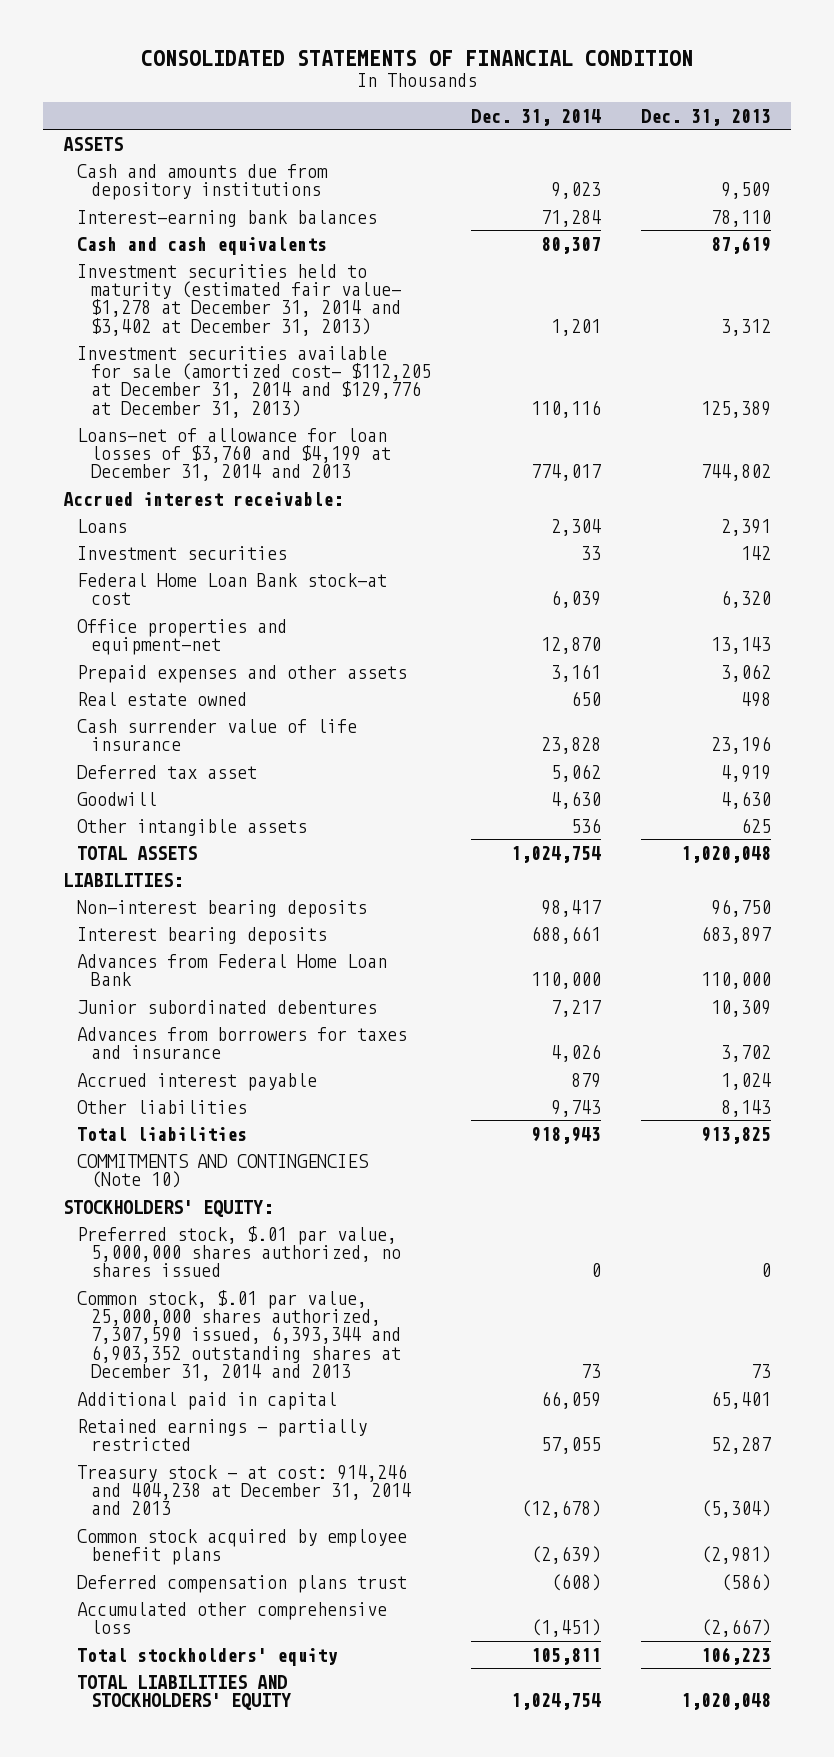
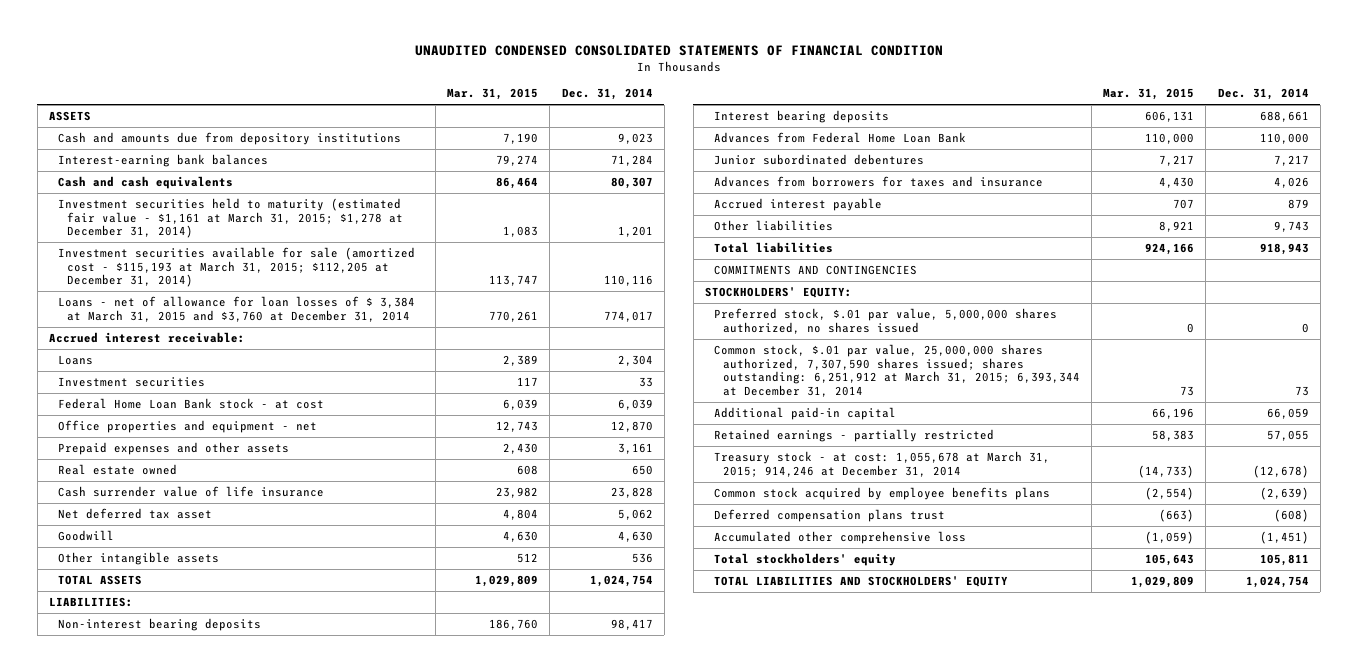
- CONSOLIDATED STATEMENTS OF FINANCIAL CONDITION
+ UNAUDITED CONDENSED CONSOLIDATED STATEMENTS OF FINANCIAL CONDITION
- | Dec. 31, 2014 | Dec. 31, 2013
+ | Mar. 31, 2015 | Dec. 31, 2014
- Investment securities held to maturity (estimated fair value- $1,278 at December 31, 2014 and $3,402 at December 31, 2013) | 1,201 | 3,312
- Investment securities available for sale (amortized cost- $112,205 at December 31, 2014 and $129,776 at December 31, 2013) | 110,116 | 125,389
- Loans-net of allowance for loan losses of $3,760 and $4,199 at December 31, 2014 and 2013 | 774,017 | 744,802
+ Investment securities held to maturity (estimated fair value - $1,161 at March 31, 2015; $1,278 at December 31, 2014) | 1,083 | 1,201
+ Investment securities available for sale (amortized cost - $115,193 at March 31, 2015; $112,205 at December 31, 2014) | 113,747 | 110,116
+ Loans - net of allowance for loan losses of $ 3,384 at March 31, 2015 and $3,760 at December 31, 2014 | 770,261 | 774,017
- Federal Home Loan Bank stock-at cost | 6,039 | 6,320
- Office properties and equipment-net | 12,870 | 13,143
+ Federal Home Loan Bank stock - at cost | 6,039 | 6,039
+ Office properties and equipment - net | 12,743 | 12,870
- Deferred tax asset | 5,062 | 4,919
+ Net deferred tax asset | 4,804 | 5,062
- COMMITMENTS AND CONTINGENCIES (Note 10)
+ COMMITMENTS AND CONTINGENCIES
- Common stock, $.01 par value, 25,000,000 shares authorized, 7,307,590 issued, 6,393,344 and 6,903,352 outstanding shares at December 31, 2014 and 2013 | 73 | 73
- Additional paid in capital | 66,059 | 65,401
+ Common stock, $.01 par value, 25,000,000 shares authorized, 7,307,590 shares issued; shares outstanding: 6,251,912 at March 31, 2015; 6,393,344 at December 31, 2014 | 73 | 73
+ Additional paid-in capital | 66,196 | 66,059
- Treasury stock - at cost: 914,246 and 404,238 at December 31, 2014 and 2013 | (12,678) | (5,304)
- Common stock acquired by employee benefit plans | (2,639) | (2,981)
+ Treasury stock - at cost: 1,055,678 at March 31, 2015; 914,246 at December 31, 2014 | (14,733) | (12,678)
+ Common stock acquired by employee benefits plans | (2,554) | (2,639)

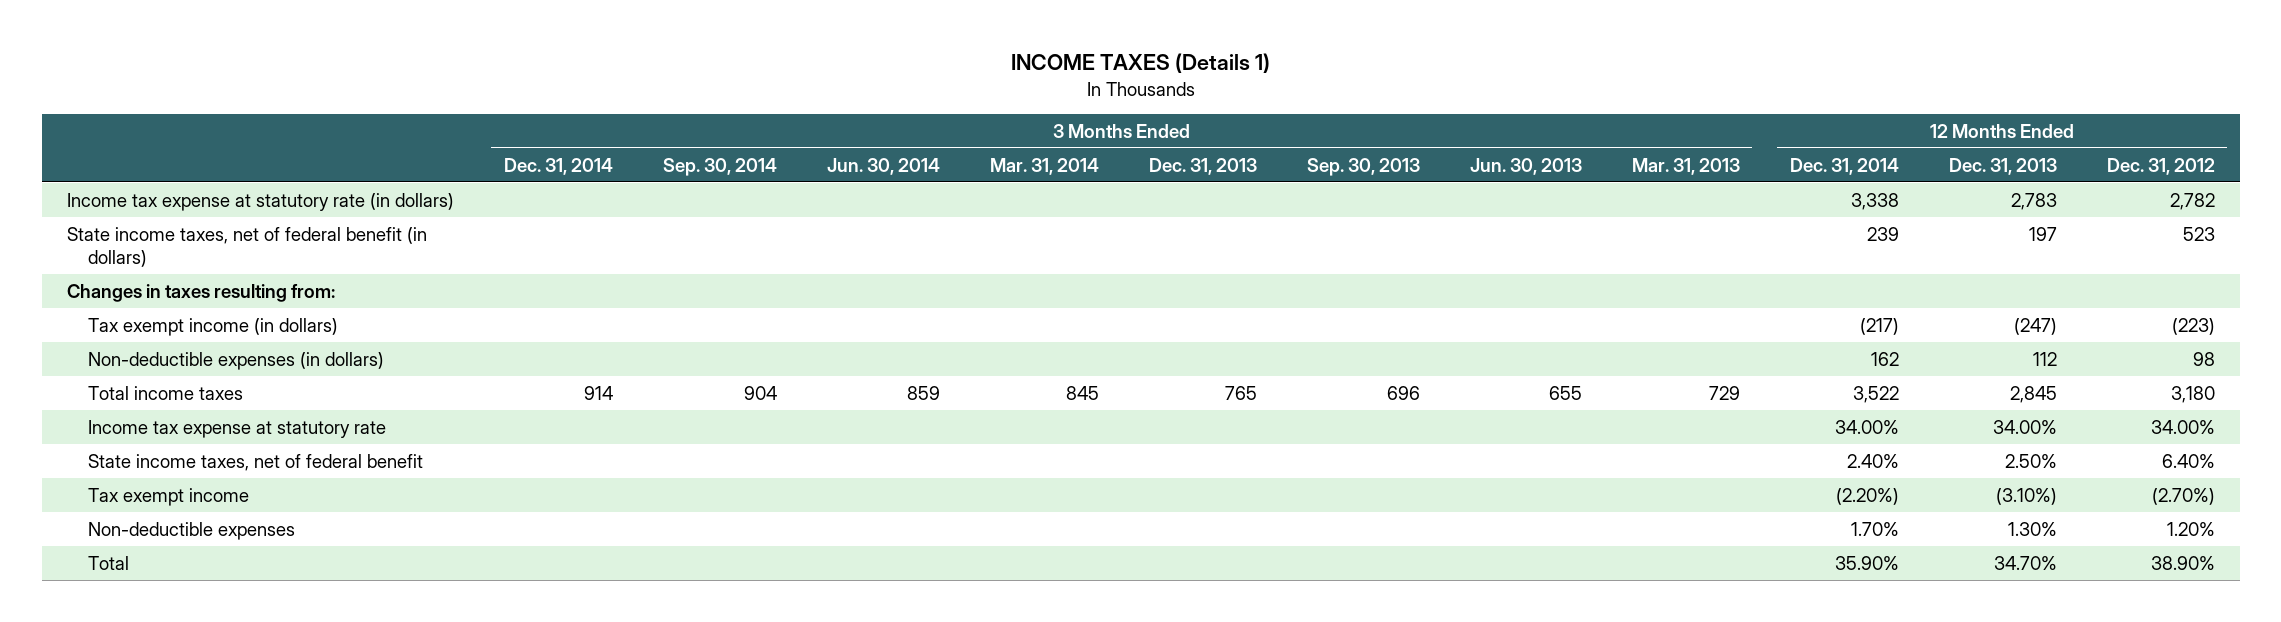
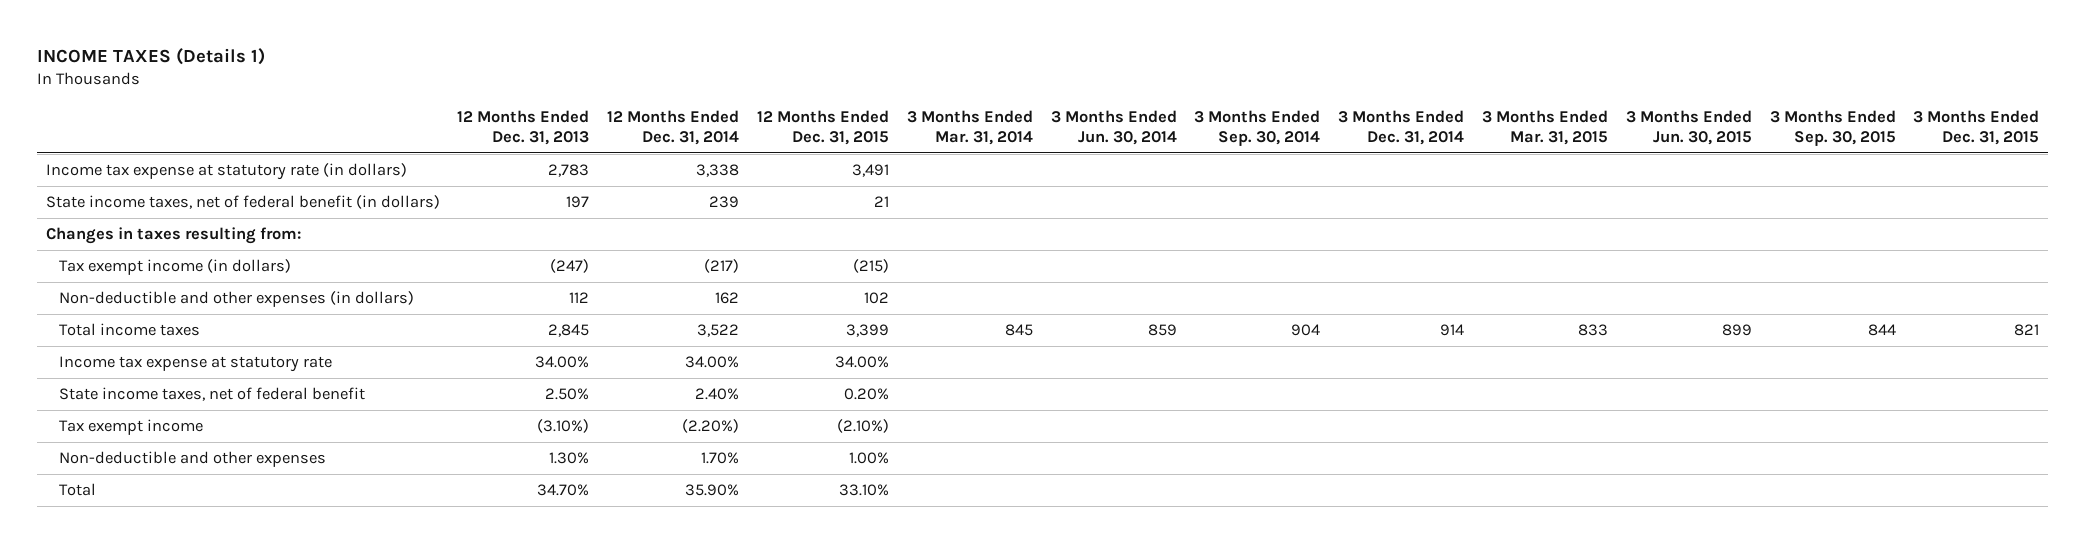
- | 3 Months Ended Dec. 31, 2014 | 3 Months Ended Sep. 30, 2014 | 3 Months Ended Jun. 30, 2014 | 3 Months Ended Mar. 31, 2014 | 3 Months Ended Dec. 31, 2013 | 3 Months Ended Sep. 30, 2013 | 3 Months Ended Jun. 30, 2013 | 3 Months Ended Mar. 31, 2013 | 12 Months Ended Dec. 31, 2014 | 12 Months Ended Dec. 31, 2013 | 12 Months Ended Dec. 31, 2012
+ | 12 Months Ended Dec. 31, 2013 | 12 Months Ended Dec. 31, 2014 | 12 Months Ended Dec. 31, 2015 | 3 Months Ended Mar. 31, 2014 | 3 Months Ended Jun. 30, 2014 | 3 Months Ended Sep. 30, 2014 | 3 Months Ended Dec. 31, 2014 | 3 Months Ended Mar. 31, 2015 | 3 Months Ended Jun. 30, 2015 | 3 Months Ended Sep. 30, 2015 | 3 Months Ended Dec. 31, 2015
- Non-deductible expenses (in dollars) | | | | | | | | | 162 | 112 | 98
+ Non-deductible and other expenses (in dollars) | 112 | 162 | 102 | | | | | | | |
- Non-deductible expenses | | | | | | | | | 1.70% | 1.30% | 1.20%
+ Non-deductible and other expenses | 1.30% | 1.70% | 1.00% | | | | | | | |

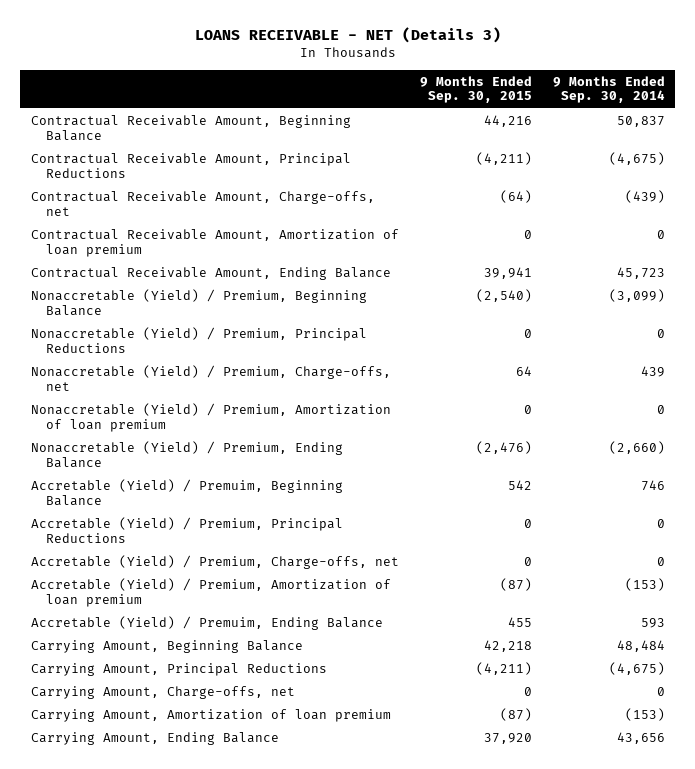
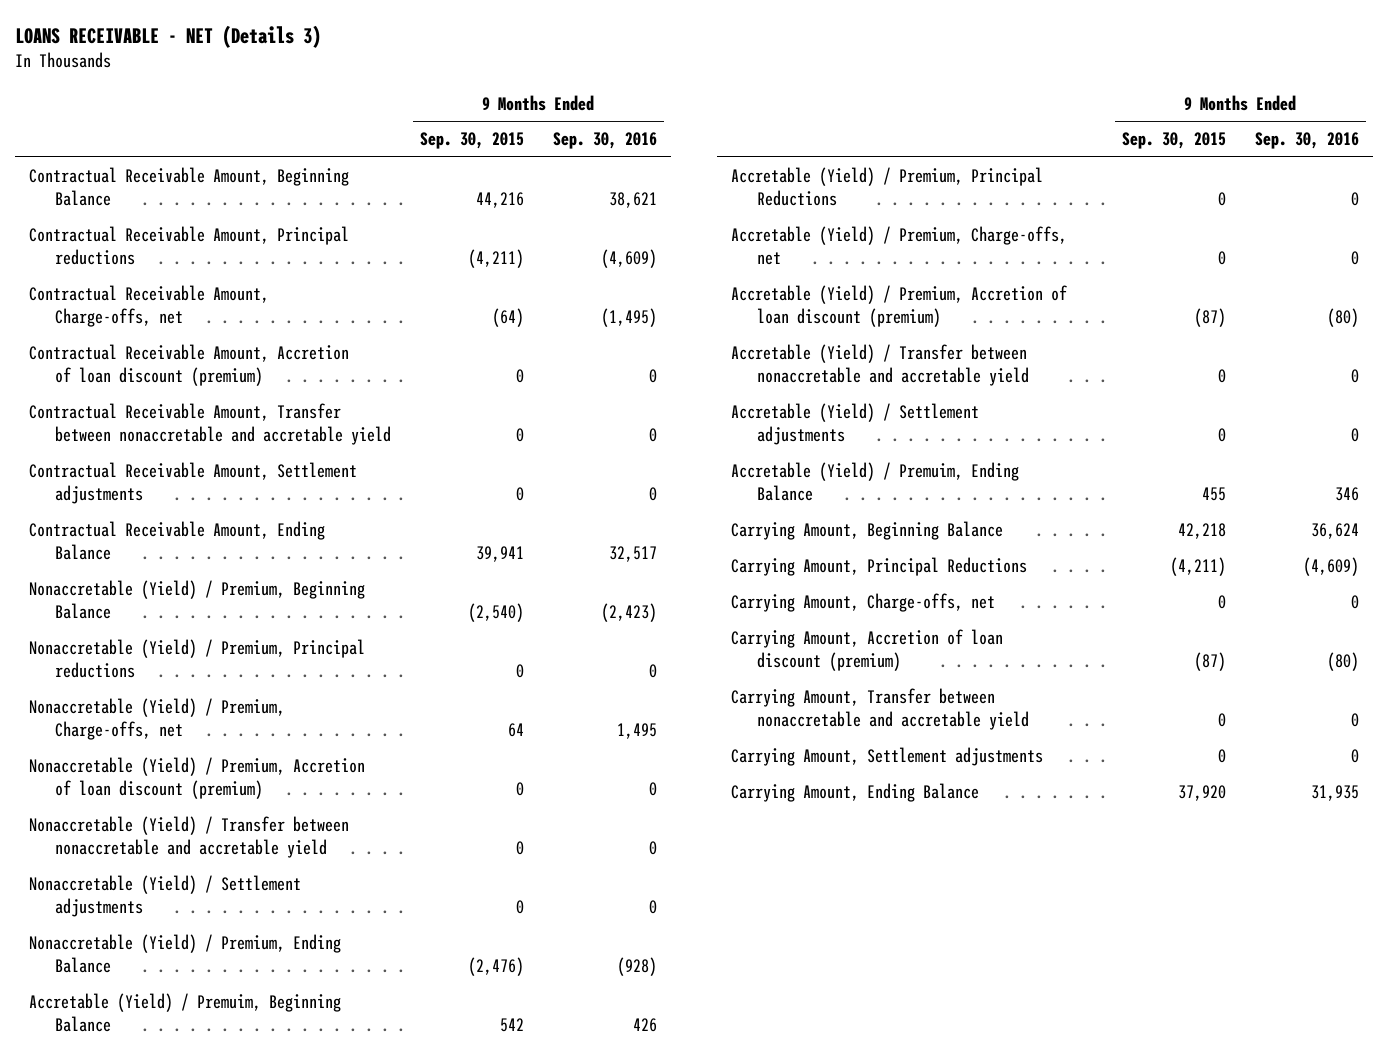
- | 9 Months Ended Sep. 30, 2015 | 9 Months Ended Sep. 30, 2014
+ | 9 Months Ended Sep. 30, 2015 | 9 Months Ended Sep. 30, 2016
- Contractual Receivable Amount, Principal Reductions | (4,211) | (4,675)
+ Contractual Receivable Amount, Principal reductions | (4,211) | (4,609)
- Contractual Receivable Amount, Amortization of loan premium | 0 | 0
+ Contractual Receivable Amount, Accretion of loan discount (premium) | 0 | 0
+ Contractual Receivable Amount, Transfer between nonaccretable and accretable yield | 0 | 0
+ Contractual Receivable Amount, Settlement adjustments | 0 | 0
- Nonaccretable (Yield) / Premium, Principal Reductions | 0 | 0
+ Nonaccretable (Yield) / Premium, Principal reductions | 0 | 0
- Nonaccretable (Yield) / Premium, Amortization of loan premium | 0 | 0
+ Nonaccretable (Yield) / Premium, Accretion of loan discount (premium) | 0 | 0
+ Nonaccretable (Yield) / Transfer between nonaccretable and accretable yield | 0 | 0
+ Nonaccretable (Yield) / Settlement adjustments | 0 | 0
- Accretable (Yield) / Premium, Amortization of loan premium | (87) | (153)
+ Accretable (Yield) / Premium, Accretion of loan discount (premium) | (87) | (80)
+ Accretable (Yield) / Transfer between nonaccretable and accretable yield | 0 | 0
+ Accretable (Yield) / Settlement adjustments | 0 | 0
- Carrying Amount, Amortization of loan premium | (87) | (153)
+ Carrying Amount, Accretion of loan discount (premium) | (87) | (80)
+ Carrying Amount, Transfer between nonaccretable and accretable yield | 0 | 0
+ Carrying Amount, Settlement adjustments | 0 | 0

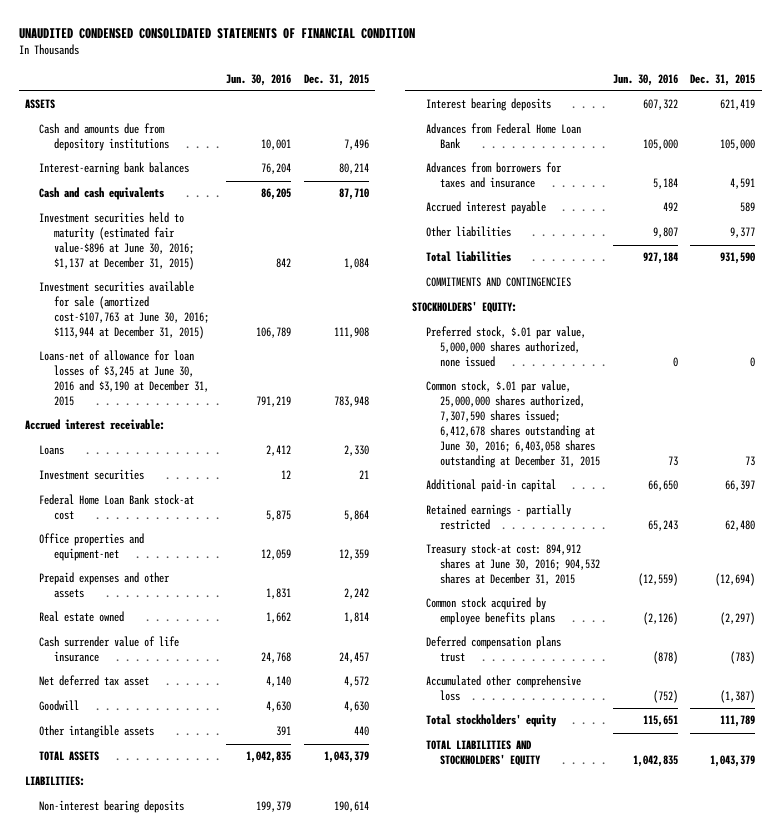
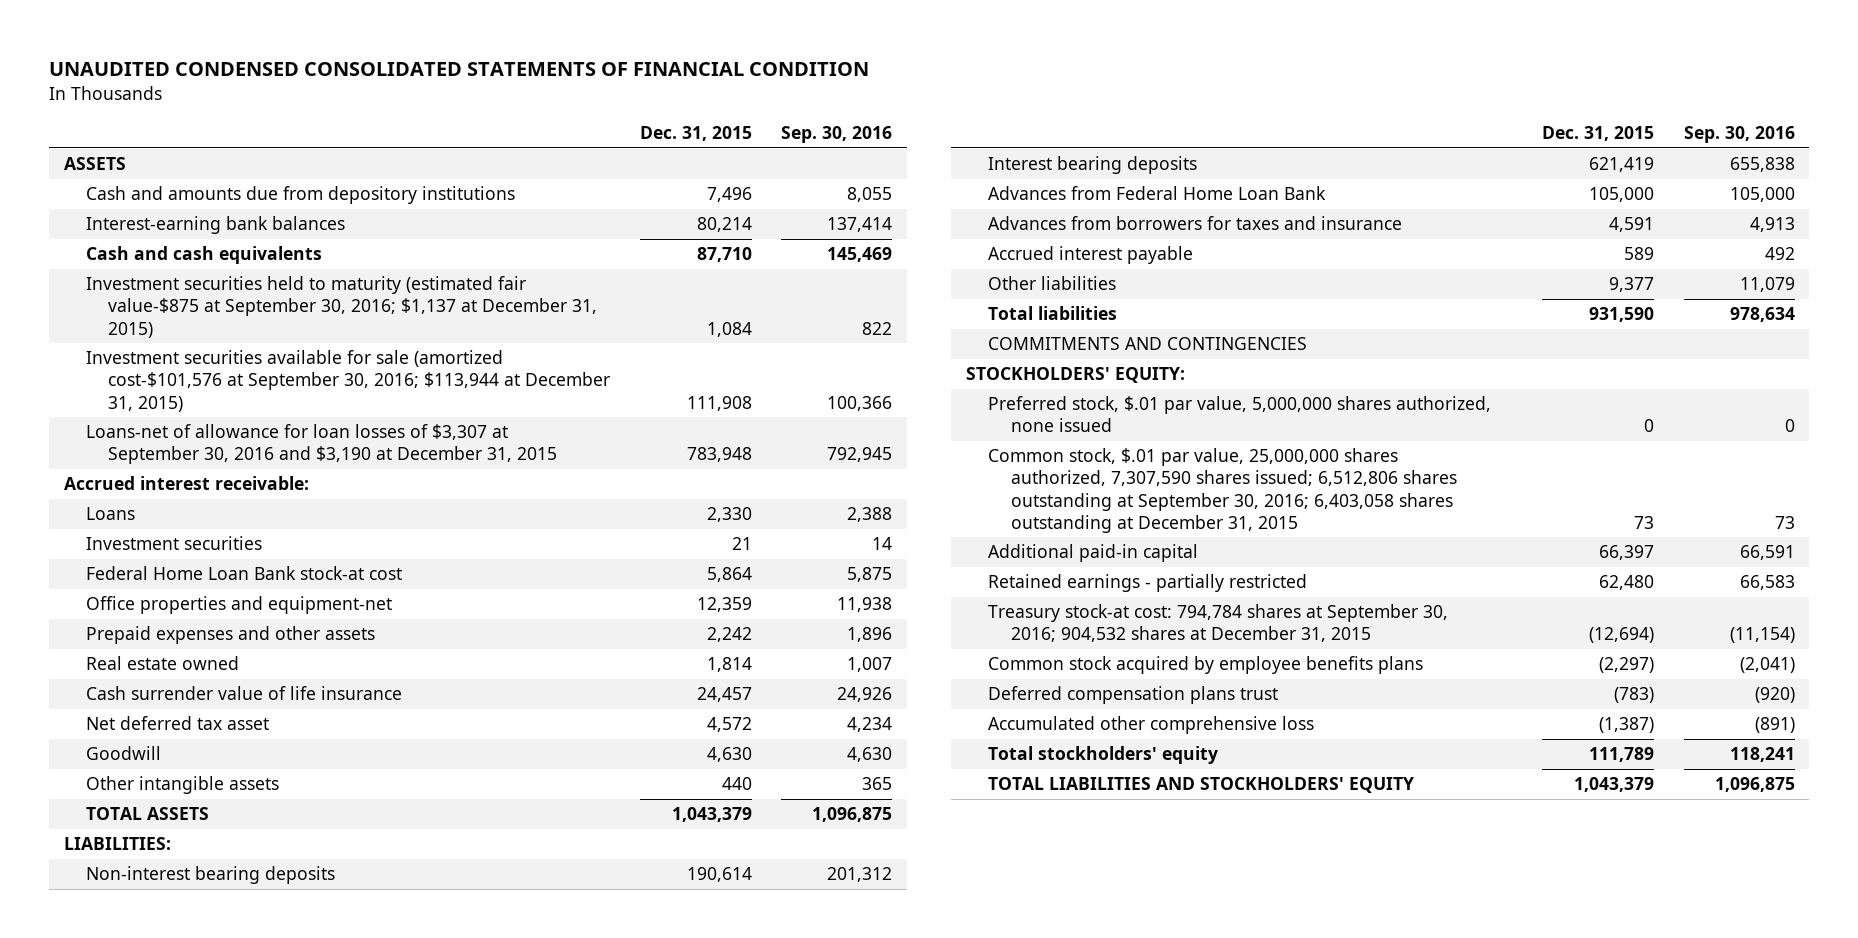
- | Jun. 30, 2016 | Dec. 31, 2015
+ | Dec. 31, 2015 | Sep. 30, 2016
- Investment securities held to maturity (estimated fair value-$896 at June 30, 2016; $1,137 at December 31, 2015) | 842 | 1,084
- Investment securities available for sale (amortized cost-$107,763 at June 30, 2016; $113,944 at December 31, 2015) | 106,789 | 111,908
- Loans-net of allowance for loan losses of $3,245 at June 30, 2016 and $3,190 at December 31, 2015 | 791,219 | 783,948
+ Investment securities held to maturity (estimated fair value-$875 at September 30, 2016; $1,137 at December 31, 2015) | 1,084 | 822
+ Investment securities available for sale (amortized cost-$101,576 at September 30, 2016; $113,944 at December 31, 2015) | 111,908 | 100,366
+ Loans-net of allowance for loan losses of $3,307 at September 30, 2016 and $3,190 at December 31, 2015 | 783,948 | 792,945
- Common stock, $.01 par value, 25,000,000 shares authorized, 7,307,590 shares issued; 6,412,678 shares outstanding at June 30, 2016; 6,403,058 shares outstanding at December 31, 2015 | 73 | 73
+ Common stock, $.01 par value, 25,000,000 shares authorized, 7,307,590 shares issued; 6,512,806 shares outstanding at September 30, 2016; 6,403,058 shares outstanding at December 31, 2015 | 73 | 73
- Treasury stock-at cost: 894,912 shares at June 30, 2016; 904,532 shares at December 31, 2015 | (12,559) | (12,694)
+ Treasury stock-at cost: 794,784 shares at September 30, 2016; 904,532 shares at December 31, 2015 | (12,694) | (11,154)

